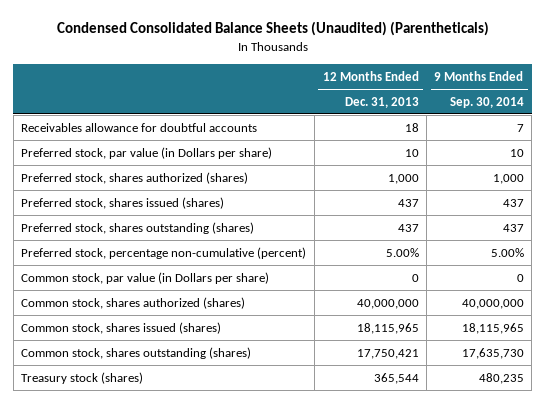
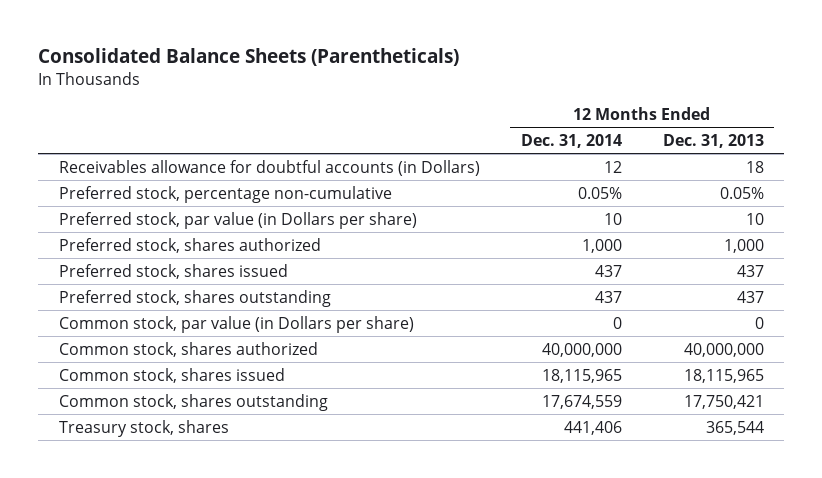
- Condensed Consolidated Balance Sheets (Unaudited) (Parentheticals)
+ Consolidated Balance Sheets (Parentheticals)
- | 12 Months Ended Dec. 31, 2013 | 9 Months Ended Sep. 30, 2014
+ | 12 Months Ended Dec. 31, 2014 | 12 Months Ended Dec. 31, 2013
- Receivables allowance for doubtful accounts | 18 | 7
+ Receivables allowance for doubtful accounts (in Dollars) | 12 | 18
+ Preferred stock, percentage non-cumulative | 0.05% | 0.05%
- Preferred stock, shares authorized (shares) | 1,000 | 1,000
- Preferred stock, shares issued (shares) | 437 | 437
- Preferred stock, shares outstanding (shares) | 437 | 437
- Preferred stock, percentage non-cumulative (percent) | 5.00% | 5.00%
+ Preferred stock, shares authorized | 1,000 | 1,000
+ Preferred stock, shares issued | 437 | 437
+ Preferred stock, shares outstanding | 437 | 437
- Common stock, shares authorized (shares) | 40,000,000 | 40,000,000
- Common stock, shares issued (shares) | 18,115,965 | 18,115,965
- Common stock, shares outstanding (shares) | 17,750,421 | 17,635,730
- Treasury stock (shares) | 365,544 | 480,235
+ Common stock, shares authorized | 40,000,000 | 40,000,000
+ Common stock, shares issued | 18,115,965 | 18,115,965
+ Common stock, shares outstanding | 17,674,559 | 17,750,421
+ Treasury stock, shares | 441,406 | 365,544

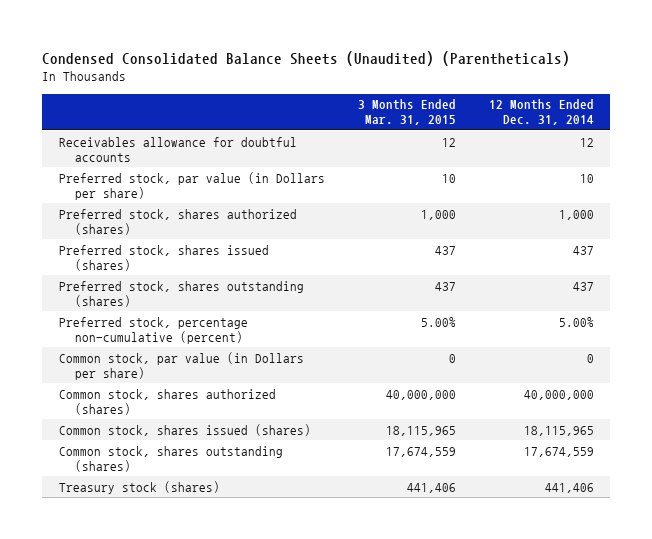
- Consolidated Balance Sheets (Parentheticals)
+ Condensed Consolidated Balance Sheets (Unaudited) (Parentheticals)
- | 12 Months Ended Dec. 31, 2014 | 12 Months Ended Dec. 31, 2013
+ | 3 Months Ended Mar. 31, 2015 | 12 Months Ended Dec. 31, 2014
- Receivables allowance for doubtful accounts (in Dollars) | 12 | 18
- Preferred stock, percentage non-cumulative | 0.05% | 0.05%
+ Receivables allowance for doubtful accounts | 12 | 12
- Preferred stock, shares authorized | 1,000 | 1,000
- Preferred stock, shares issued | 437 | 437
- Preferred stock, shares outstanding | 437 | 437
+ Preferred stock, shares authorized (shares) | 1,000 | 1,000
+ Preferred stock, shares issued (shares) | 437 | 437
+ Preferred stock, shares outstanding (shares) | 437 | 437
+ Preferred stock, percentage non-cumulative (percent) | 5.00% | 5.00%
- Common stock, shares authorized | 40,000,000 | 40,000,000
- Common stock, shares issued | 18,115,965 | 18,115,965
- Common stock, shares outstanding | 17,674,559 | 17,750,421
- Treasury stock, shares | 441,406 | 365,544
+ Common stock, shares authorized (shares) | 40,000,000 | 40,000,000
+ Common stock, shares issued (shares) | 18,115,965 | 18,115,965
+ Common stock, shares outstanding (shares) | 17,674,559 | 17,674,559
+ Treasury stock (shares) | 441,406 | 441,406

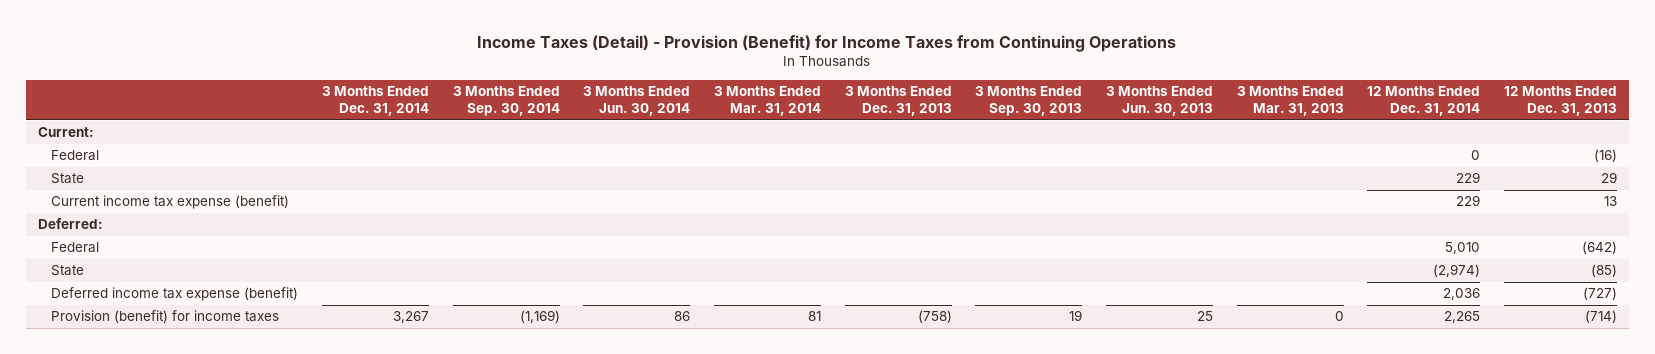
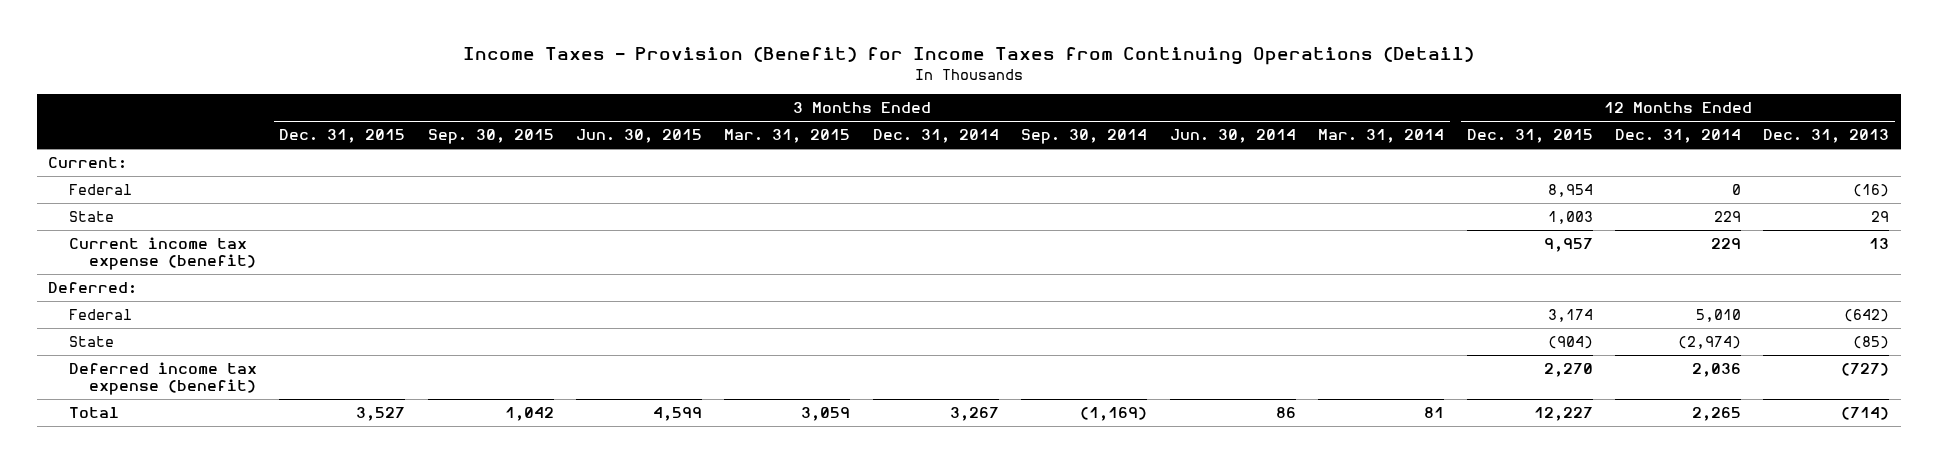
- Income Taxes (Detail) - Provision (Benefit) for Income Taxes from Continuing Operations
+ Income Taxes - Provision (Benefit) for Income Taxes from Continuing Operations (Detail)
- | 3 Months Ended Dec. 31, 2014 | 3 Months Ended Sep. 30, 2014 | 3 Months Ended Jun. 30, 2014 | 3 Months Ended Mar. 31, 2014 | 3 Months Ended Dec. 31, 2013 | 3 Months Ended Sep. 30, 2013 | 3 Months Ended Jun. 30, 2013 | 3 Months Ended Mar. 31, 2013 | 12 Months Ended Dec. 31, 2014 | 12 Months Ended Dec. 31, 2013
+ | 3 Months Ended Dec. 31, 2015 | 3 Months Ended Sep. 30, 2015 | 3 Months Ended Jun. 30, 2015 | 3 Months Ended Mar. 31, 2015 | 3 Months Ended Dec. 31, 2014 | 3 Months Ended Sep. 30, 2014 | 3 Months Ended Jun. 30, 2014 | 3 Months Ended Mar. 31, 2014 | 12 Months Ended Dec. 31, 2015 | 12 Months Ended Dec. 31, 2014 | 12 Months Ended Dec. 31, 2013
- Provision (benefit) for income taxes | 3,267 | (1,169) | 86 | 81 | (758) | 19 | 25 | 0 | 2,265 | (714)
+ Total | 3,527 | 1,042 | 4,599 | 3,059 | 3,267 | (1,169) | 86 | 81 | 12,227 | 2,265 | (714)

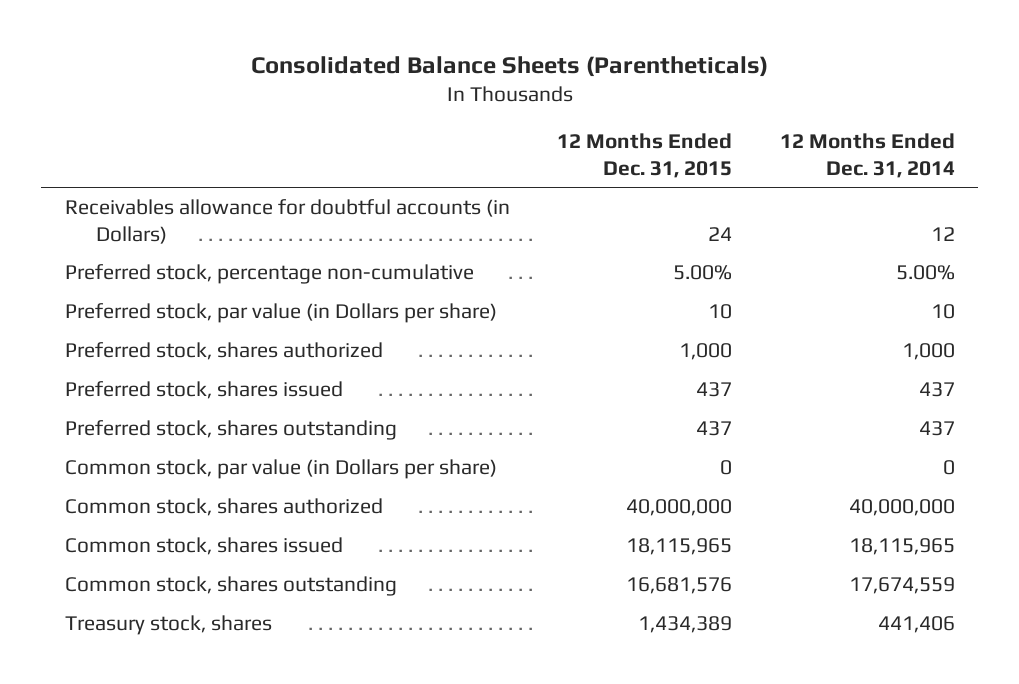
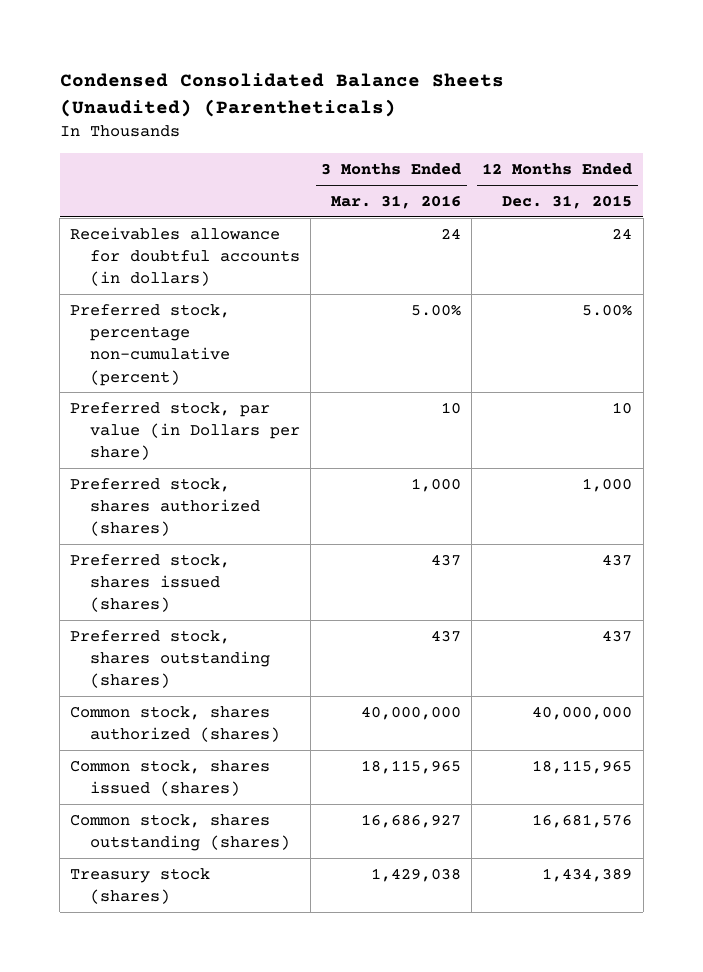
- Consolidated Balance Sheets (Parentheticals)
+ Condensed Consolidated Balance Sheets (Unaudited) (Parentheticals)
- | 12 Months Ended Dec. 31, 2015 | 12 Months Ended Dec. 31, 2014
+ | 3 Months Ended Mar. 31, 2016 | 12 Months Ended Dec. 31, 2015
- Receivables allowance for doubtful accounts (in Dollars) | 24 | 12
- Preferred stock, percentage non-cumulative | 5.00% | 5.00%
+ Receivables allowance for doubtful accounts (in dollars) | 24 | 24
+ Preferred stock, percentage non-cumulative (percent) | 5.00% | 5.00%
- Preferred stock, shares authorized | 1,000 | 1,000
- Preferred stock, shares issued | 437 | 437
- Preferred stock, shares outstanding | 437 | 437
- Common stock, par value (in Dollars per share) | 0 | 0
- Common stock, shares authorized | 40,000,000 | 40,000,000
- Common stock, shares issued | 18,115,965 | 18,115,965
- Common stock, shares outstanding | 16,681,576 | 17,674,559
- Treasury stock, shares | 1,434,389 | 441,406
+ Preferred stock, shares authorized (shares) | 1,000 | 1,000
+ Preferred stock, shares issued (shares) | 437 | 437
+ Preferred stock, shares outstanding (shares) | 437 | 437
+ Common stock, shares authorized (shares) | 40,000,000 | 40,000,000
+ Common stock, shares issued (shares) | 18,115,965 | 18,115,965
+ Common stock, shares outstanding (shares) | 16,686,927 | 16,681,576
+ Treasury stock (shares) | 1,429,038 | 1,434,389

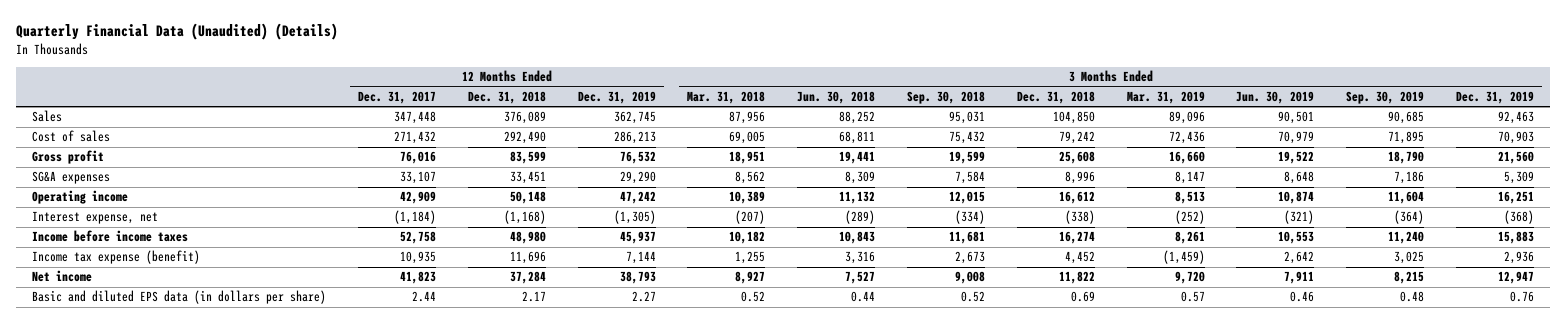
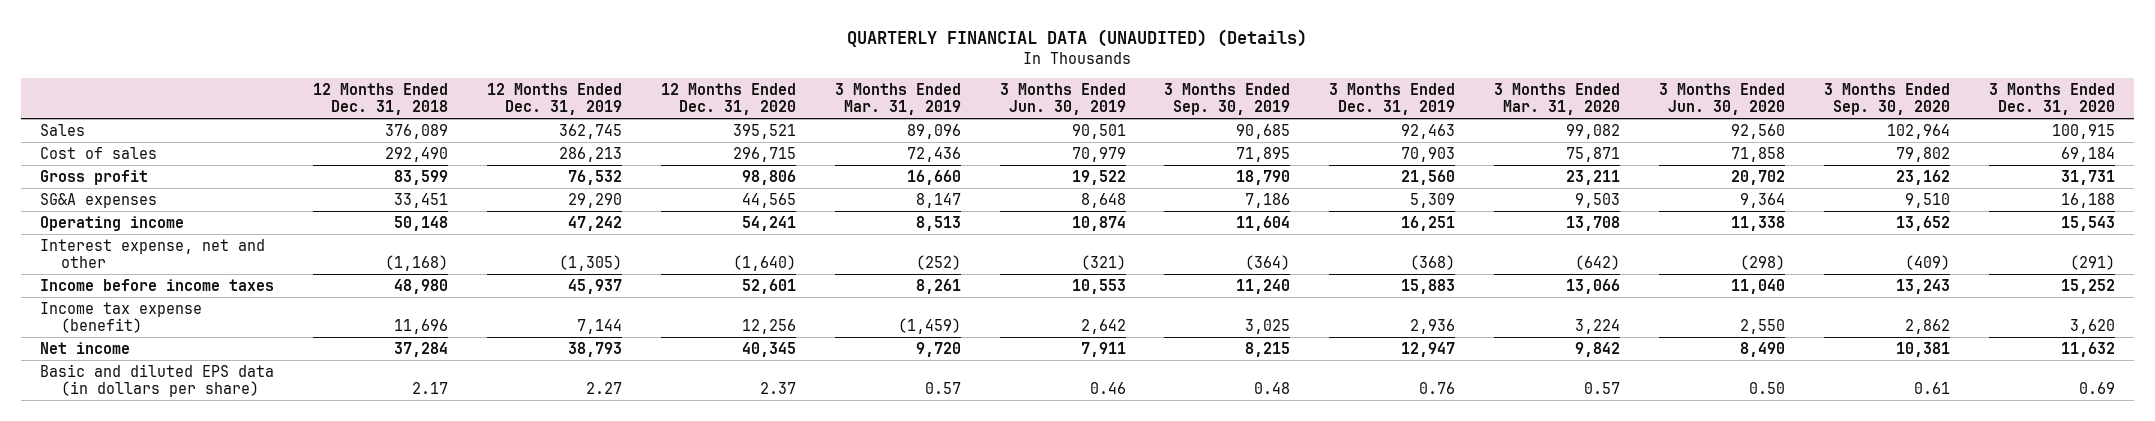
- Quarterly Financial Data (Unaudited) (Details)
+ QUARTERLY FINANCIAL DATA (UNAUDITED) (Details)
- | 12 Months Ended Dec. 31, 2017 | 12 Months Ended Dec. 31, 2018 | 12 Months Ended Dec. 31, 2019 | 3 Months Ended Mar. 31, 2018 | 3 Months Ended Jun. 30, 2018 | 3 Months Ended Sep. 30, 2018 | 3 Months Ended Dec. 31, 2018 | 3 Months Ended Mar. 31, 2019 | 3 Months Ended Jun. 30, 2019 | 3 Months Ended Sep. 30, 2019 | 3 Months Ended Dec. 31, 2019
+ | 12 Months Ended Dec. 31, 2018 | 12 Months Ended Dec. 31, 2019 | 12 Months Ended Dec. 31, 2020 | 3 Months Ended Mar. 31, 2019 | 3 Months Ended Jun. 30, 2019 | 3 Months Ended Sep. 30, 2019 | 3 Months Ended Dec. 31, 2019 | 3 Months Ended Mar. 31, 2020 | 3 Months Ended Jun. 30, 2020 | 3 Months Ended Sep. 30, 2020 | 3 Months Ended Dec. 31, 2020
- Interest expense, net | (1,184) | (1,168) | (1,305) | (207) | (289) | (334) | (338) | (252) | (321) | (364) | (368)
+ Interest expense, net and other | (1,168) | (1,305) | (1,640) | (252) | (321) | (364) | (368) | (642) | (298) | (409) | (291)

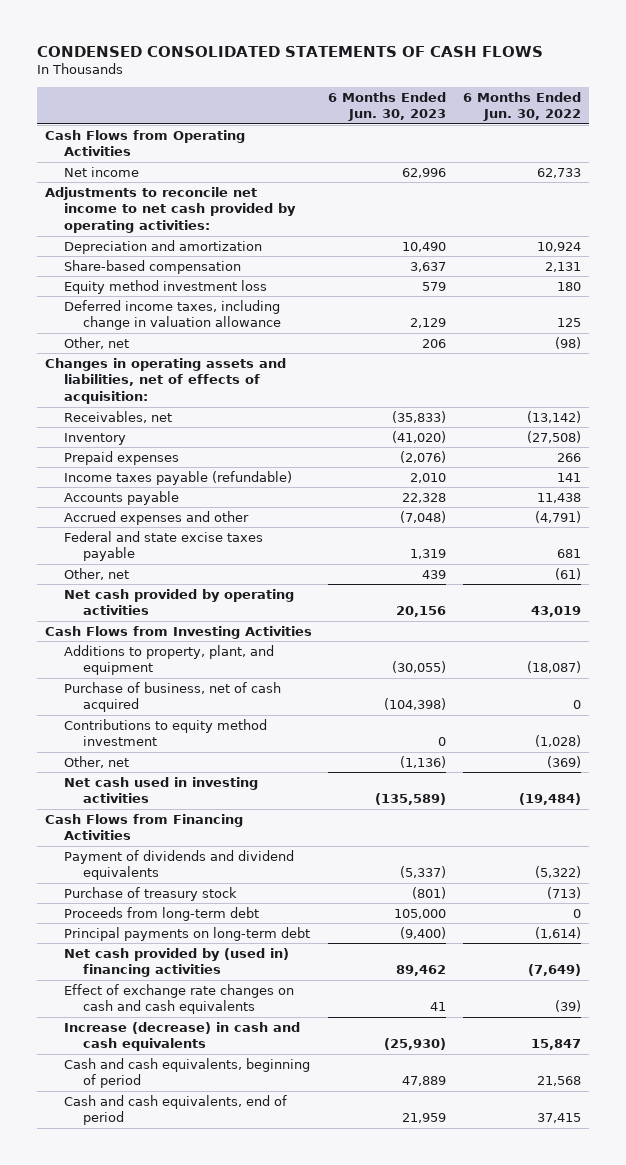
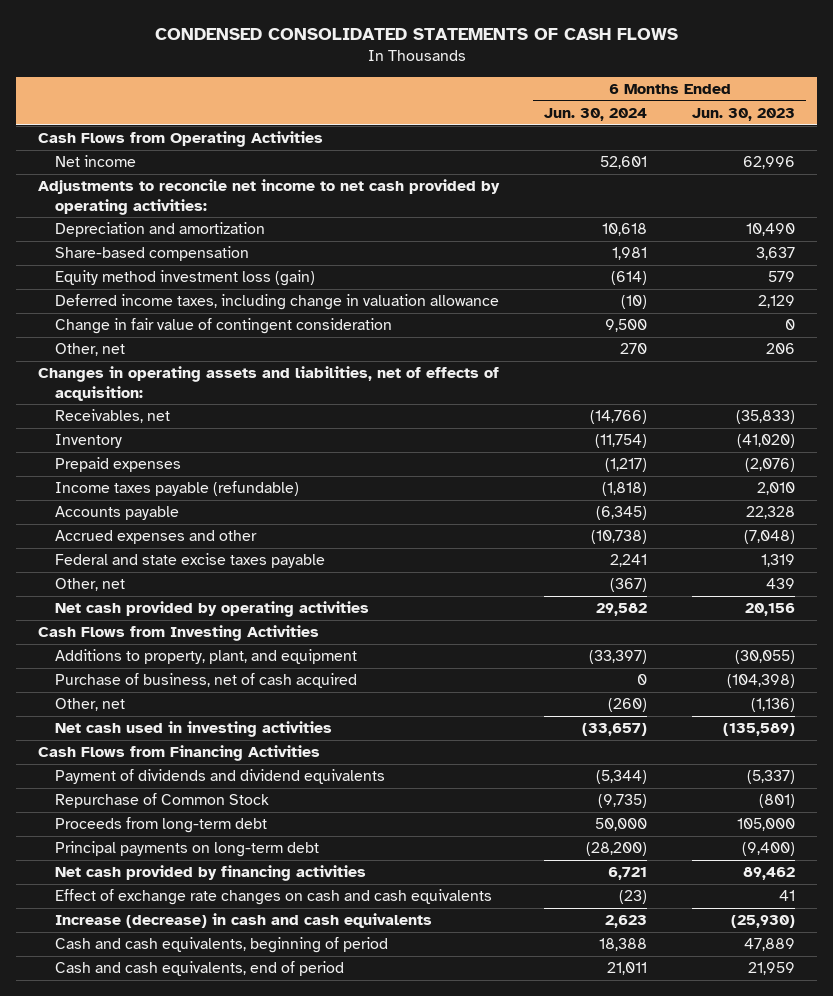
- | 6 Months Ended Jun. 30, 2023 | 6 Months Ended Jun. 30, 2022
+ | 6 Months Ended Jun. 30, 2024 | 6 Months Ended Jun. 30, 2023
- Equity method investment loss | 579 | 180
+ Equity method investment loss (gain) | (614) | 579
+ Change in fair value of contingent consideration | 9,500 | 0
- Contributions to equity method investment | 0 | (1,028)
- Purchase of treasury stock | (801) | (713)
+ Repurchase of Common Stock | (9,735) | (801)
- Net cash provided by (used in) financing activities | 89,462 | (7,649)
+ Net cash provided by financing activities | 6,721 | 89,462

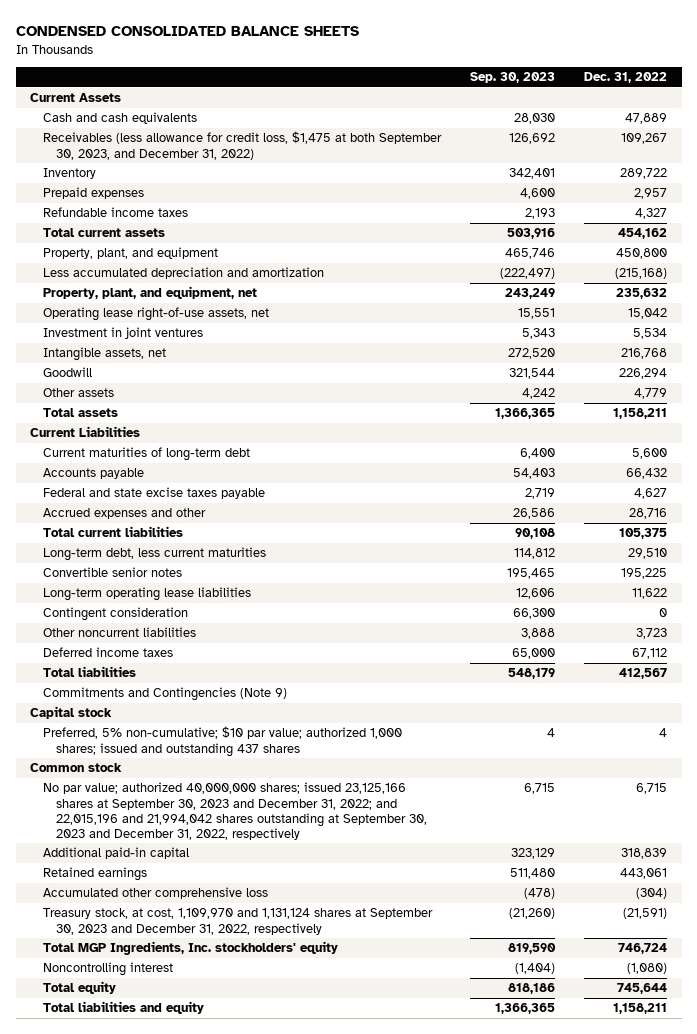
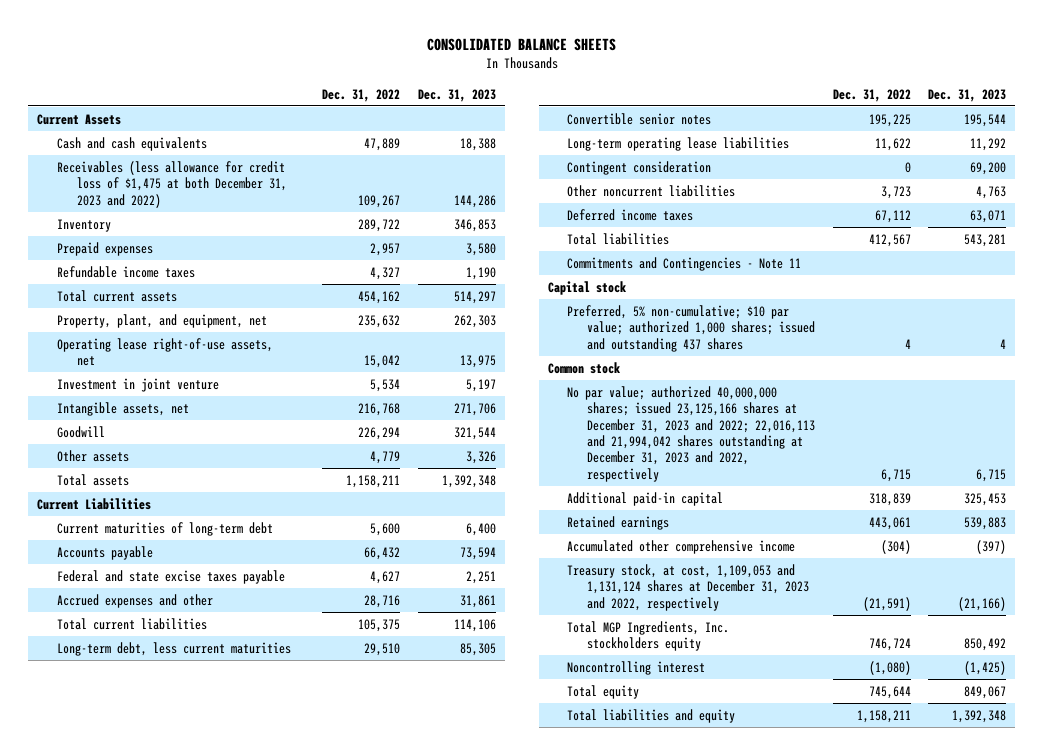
- CONDENSED CONSOLIDATED BALANCE SHEETS
+ CONSOLIDATED BALANCE SHEETS
- | Sep. 30, 2023 | Dec. 31, 2022
+ | Dec. 31, 2022 | Dec. 31, 2023
- Receivables (less allowance for credit loss, $1,475 at both September 30, 2023, and December 31, 2022) | 126,692 | 109,267
+ Receivables (less allowance for credit loss of $1,475 at both December 31, 2023 and 2022) | 109,267 | 144,286
- Property, plant, and equipment | 465,746 | 450,800
- Less accumulated depreciation and amortization | (222,497) | (215,168)
- Investment in joint ventures | 5,343 | 5,534
+ Investment in joint venture | 5,534 | 5,197
- Commitments and Contingencies (Note 9)
+ Commitments and Contingencies - Note 11
- No par value; authorized 40,000,000 shares; issued 23,125,166 shares at September 30, 2023 and December 31, 2022; and 22,015,196 and 21,994,042 shares outstanding at September 30, 2023 and December 31, 2022, respectively | 6,715 | 6,715
+ No par value; authorized 40,000,000 shares; issued 23,125,166 shares at December 31, 2023 and 2022; 22,016,113 and 21,994,042 shares outstanding at December 31, 2023 and 2022, respectively | 6,715 | 6,715
- Accumulated other comprehensive loss | (478) | (304)
- Treasury stock, at cost, 1,109,970 and 1,131,124 shares at September 30, 2023 and December 31, 2022, respectively | (21,260) | (21,591)
- Total MGP Ingredients, Inc. stockholders' equity | 819,590 | 746,724
+ Accumulated other comprehensive income | (304) | (397)
+ Treasury stock, at cost, 1,109,053 and 1,131,124 shares at December 31, 2023 and 2022, respectively | (21,591) | (21,166)
+ Total MGP Ingredients, Inc. stockholders equity | 746,724 | 850,492

